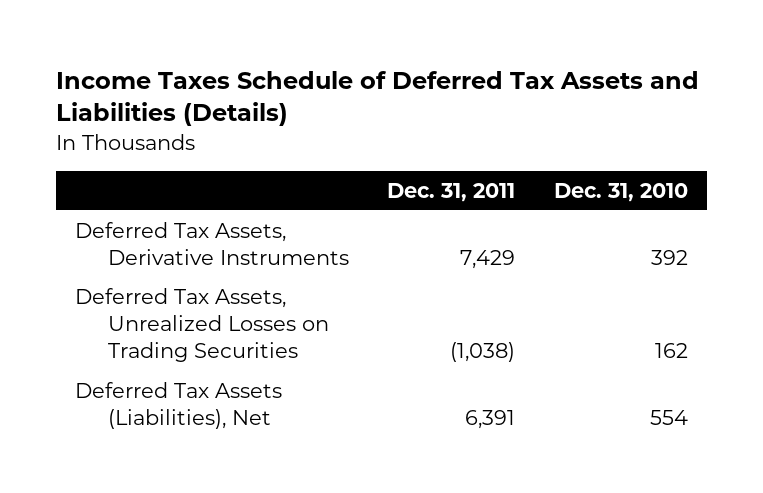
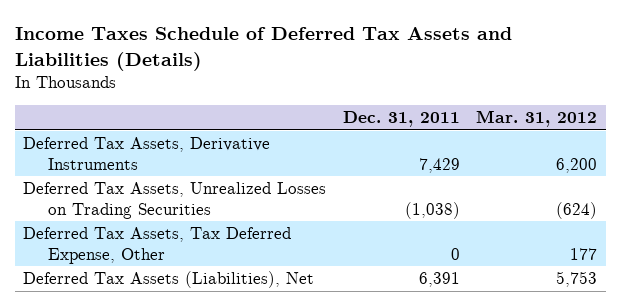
- | Dec. 31, 2011 | Dec. 31, 2010
+ | Dec. 31, 2011 | Mar. 31, 2012
+ Deferred Tax Assets, Tax Deferred Expense, Other | 0 | 177

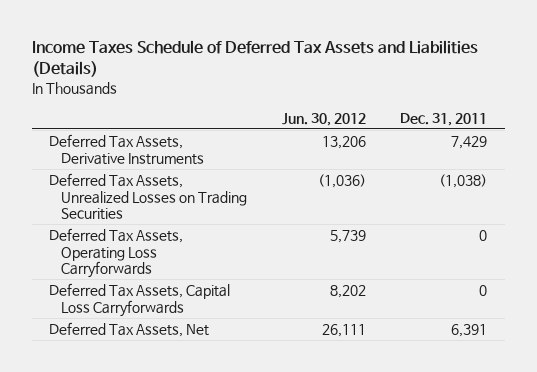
- | Dec. 31, 2011 | Mar. 31, 2012
+ | Jun. 30, 2012 | Dec. 31, 2011
- Deferred Tax Assets, Tax Deferred Expense, Other | 0 | 177
- Deferred Tax Assets (Liabilities), Net | 6,391 | 5,753
+ Deferred Tax Assets, Operating Loss Carryforwards | 5,739 | 0
+ Deferred Tax Assets, Capital Loss Carryforwards | 8,202 | 0
+ Deferred Tax Assets, Net | 26,111 | 6,391

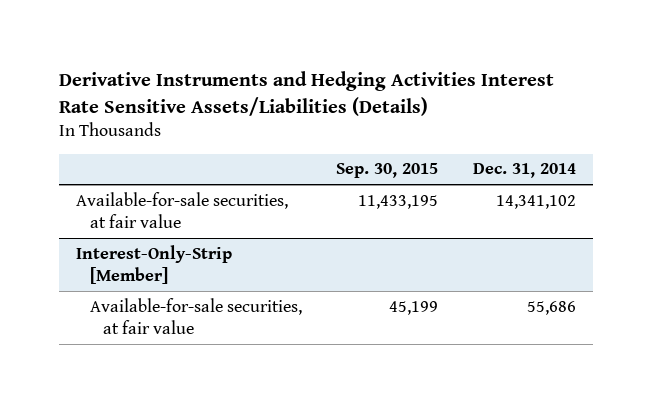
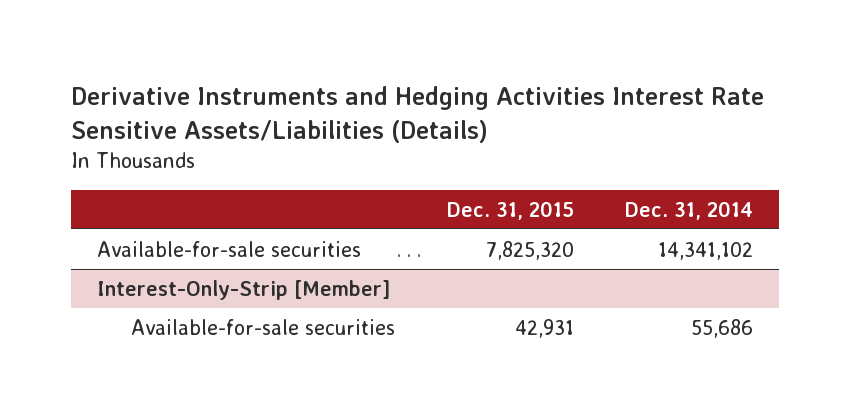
- | Sep. 30, 2015 | Dec. 31, 2014
+ | Dec. 31, 2015 | Dec. 31, 2014
- Available-for-sale securities, at fair value | 11,433,195 | 14,341,102
+ Available-for-sale securities | 7,825,320 | 14,341,102
@ Interest-Only-Strip [Member]
- Available-for-sale securities, at fair value | 45,199 | 55,686
+ Available-for-sale securities | 42,931 | 55,686

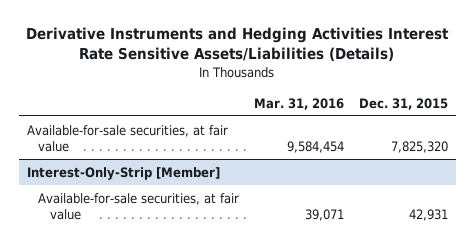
- | Dec. 31, 2015 | Dec. 31, 2014
+ | Mar. 31, 2016 | Dec. 31, 2015
- Available-for-sale securities | 7,825,320 | 14,341,102
+ Available-for-sale securities, at fair value | 9,584,454 | 7,825,320
@ Interest-Only-Strip [Member]
- Available-for-sale securities | 42,931 | 55,686
+ Available-for-sale securities, at fair value | 39,071 | 42,931

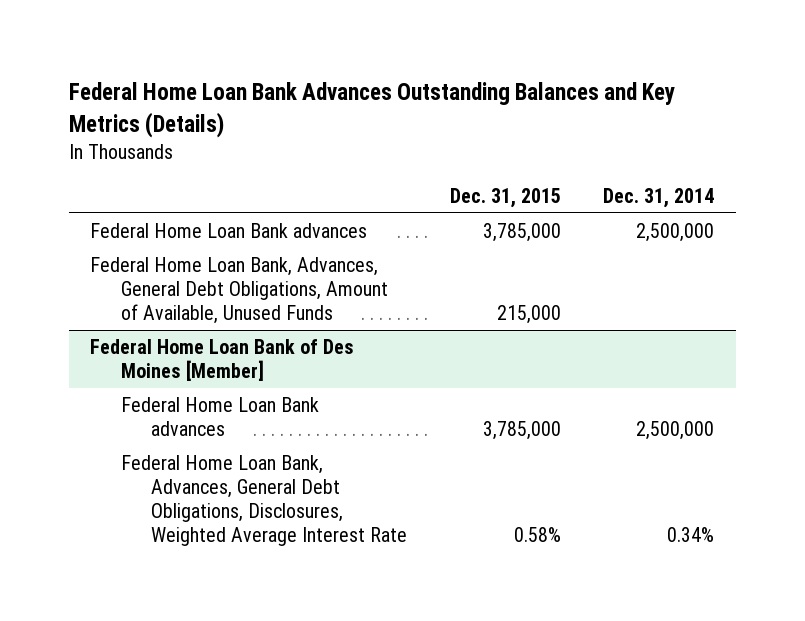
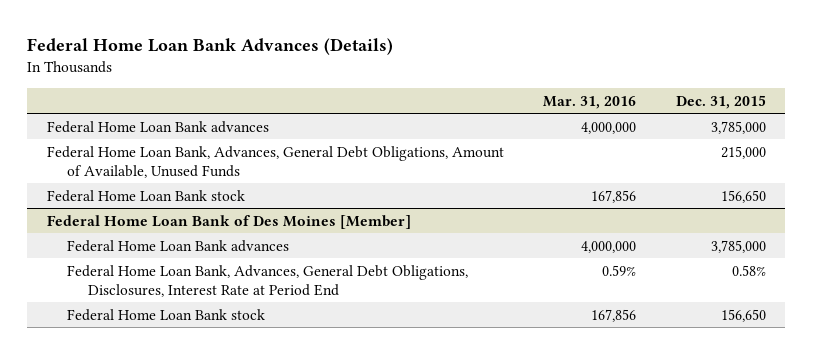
- Federal Home Loan Bank Advances Outstanding Balances and Key Metrics (Details)
+ Federal Home Loan Bank Advances (Details)
- | Dec. 31, 2015 | Dec. 31, 2014
+ | Mar. 31, 2016 | Dec. 31, 2015
+ Federal Home Loan Bank stock | 167,856 | 156,650
@ Federal Home Loan Bank of Des Moines [Member]
- Federal Home Loan Bank, Advances, General Debt Obligations, Disclosures, Weighted Average Interest Rate | 0.58% | 0.34%
+ Federal Home Loan Bank, Advances, General Debt Obligations, Disclosures, Interest Rate at Period End | 0.59% | 0.58%
+ Federal Home Loan Bank stock | 167,856 | 156,650

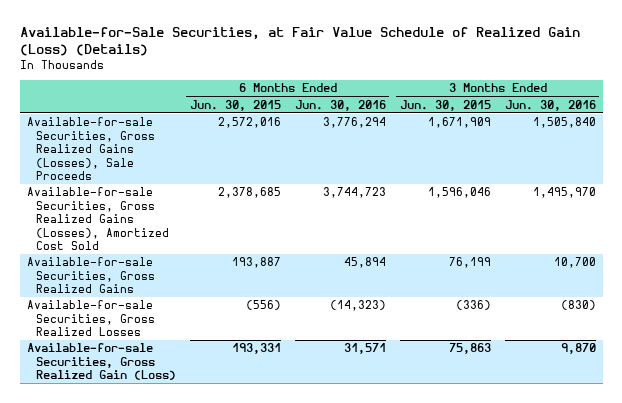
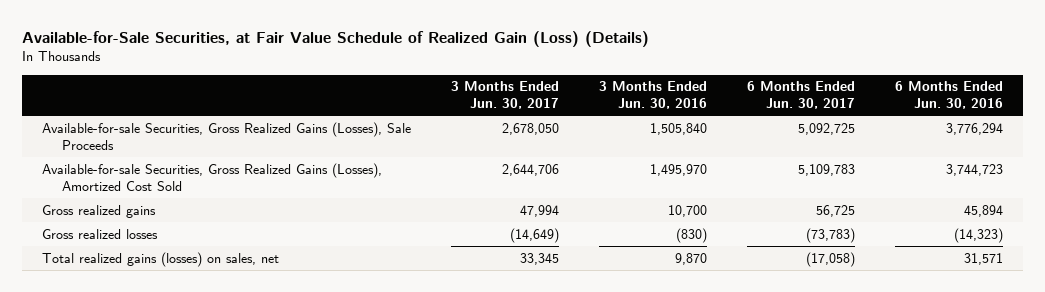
- | 6 Months Ended Jun. 30, 2015 | 6 Months Ended Jun. 30, 2016 | 3 Months Ended Jun. 30, 2015 | 3 Months Ended Jun. 30, 2016
+ | 3 Months Ended Jun. 30, 2017 | 3 Months Ended Jun. 30, 2016 | 6 Months Ended Jun. 30, 2017 | 6 Months Ended Jun. 30, 2016
- Available-for-sale Securities, Gross Realized Gains | 193,887 | 45,894 | 76,199 | 10,700
- Available-for-sale Securities, Gross Realized Losses | (556) | (14,323) | (336) | (830)
- Available-for-sale Securities, Gross Realized Gain (Loss) | 193,331 | 31,571 | 75,863 | 9,870
+ Gross realized gains | 47,994 | 10,700 | 56,725 | 45,894
+ Gross realized losses | (14,649) | (830) | (73,783) | (14,323)
+ Total realized gains (losses) on sales, net | 33,345 | 9,870 | (17,058) | 31,571

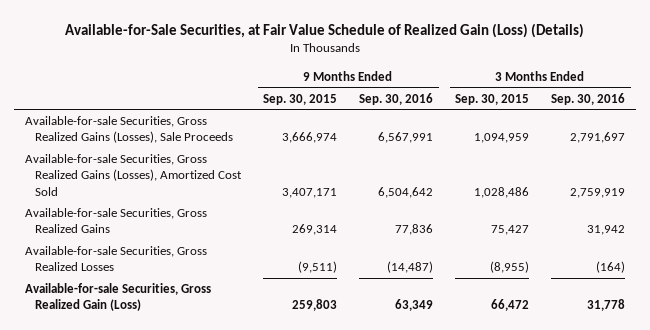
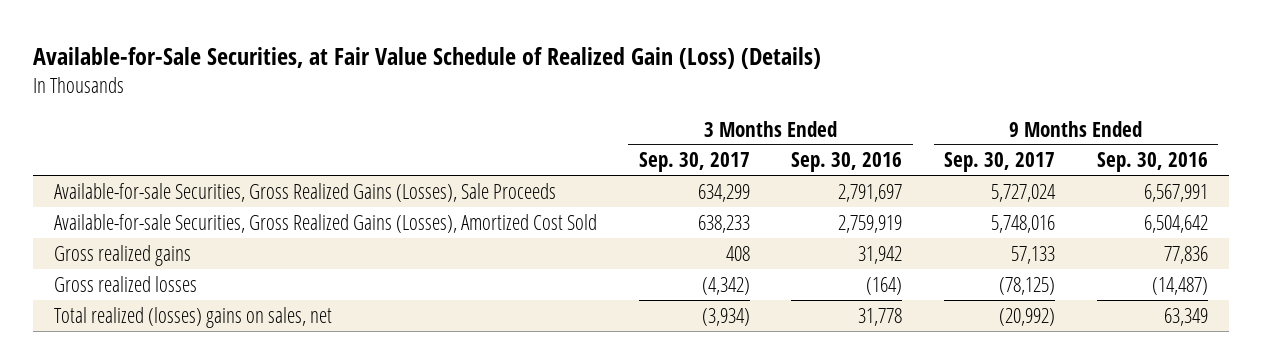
- | 9 Months Ended Sep. 30, 2015 | 9 Months Ended Sep. 30, 2016 | 3 Months Ended Sep. 30, 2015 | 3 Months Ended Sep. 30, 2016
+ | 3 Months Ended Sep. 30, 2017 | 3 Months Ended Sep. 30, 2016 | 9 Months Ended Sep. 30, 2017 | 9 Months Ended Sep. 30, 2016
- Available-for-sale Securities, Gross Realized Gains | 269,314 | 77,836 | 75,427 | 31,942
- Available-for-sale Securities, Gross Realized Losses | (9,511) | (14,487) | (8,955) | (164)
- Available-for-sale Securities, Gross Realized Gain (Loss) | 259,803 | 63,349 | 66,472 | 31,778
+ Gross realized gains | 408 | 31,942 | 57,133 | 77,836
+ Gross realized losses | (4,342) | (164) | (78,125) | (14,487)
+ Total realized (losses) gains on sales, net | (3,934) | 31,778 | (20,992) | 63,349

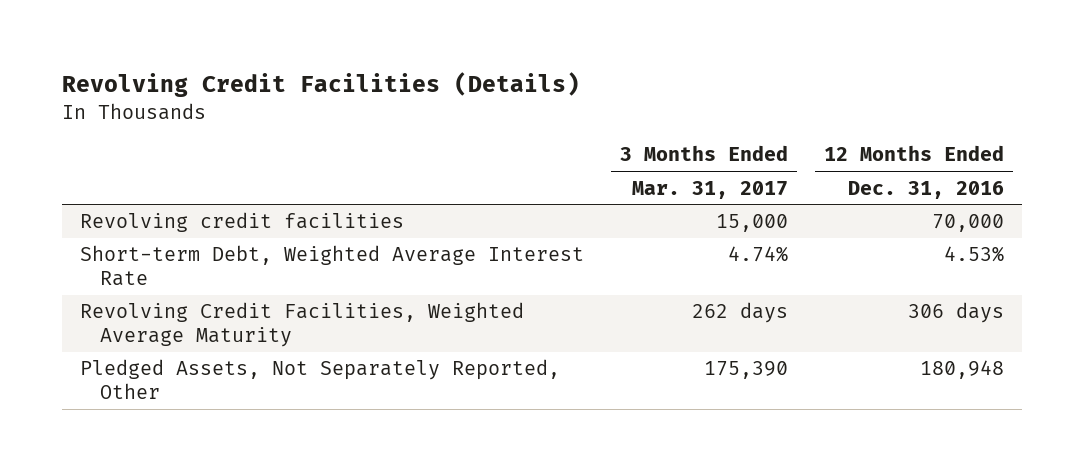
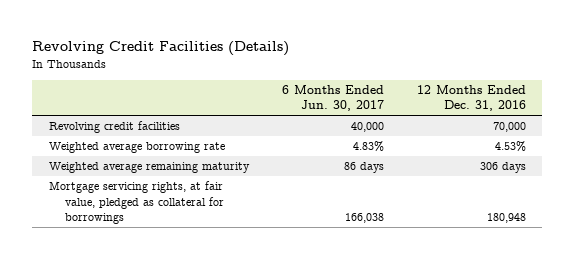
- | 3 Months Ended Mar. 31, 2017 | 12 Months Ended Dec. 31, 2016
+ | 6 Months Ended Jun. 30, 2017 | 12 Months Ended Dec. 31, 2016
- Short-term Debt, Weighted Average Interest Rate | 4.74% | 4.53%
- Revolving Credit Facilities, Weighted Average Maturity | 262 days | 306 days
- Pledged Assets, Not Separately Reported, Other | 175,390 | 180,948
+ Weighted average borrowing rate | 4.83% | 4.53%
+ Weighted average remaining maturity | 86 days | 306 days
+ Mortgage servicing rights, at fair value, pledged as collateral for borrowings | 166,038 | 180,948

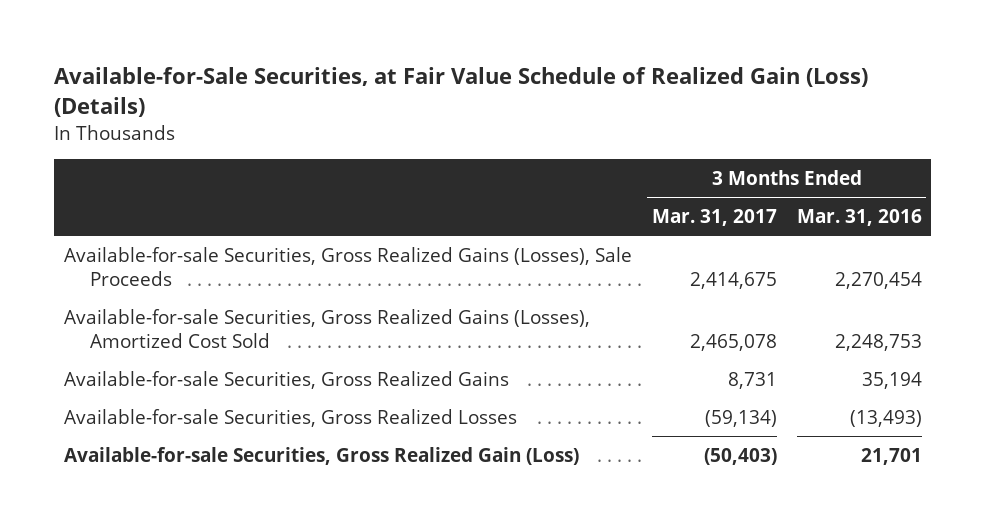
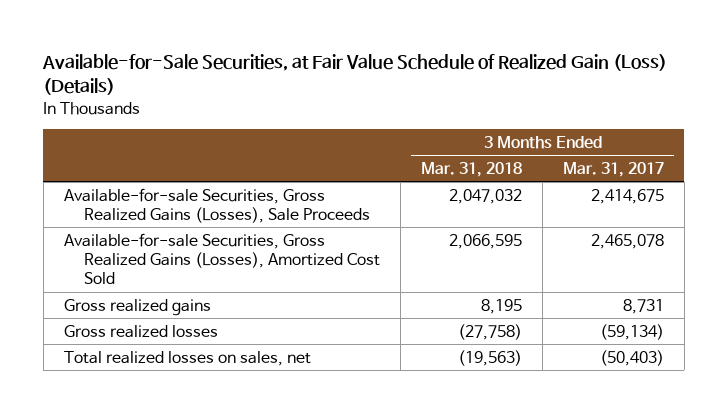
- | 3 Months Ended Mar. 31, 2017 | 3 Months Ended Mar. 31, 2016
+ | 3 Months Ended Mar. 31, 2018 | 3 Months Ended Mar. 31, 2017
- Available-for-sale Securities, Gross Realized Gains | 8,731 | 35,194
- Available-for-sale Securities, Gross Realized Losses | (59,134) | (13,493)
- Available-for-sale Securities, Gross Realized Gain (Loss) | (50,403) | 21,701
+ Gross realized gains | 8,195 | 8,731
+ Gross realized losses | (27,758) | (59,134)
+ Total realized losses on sales, net | (19,563) | (50,403)

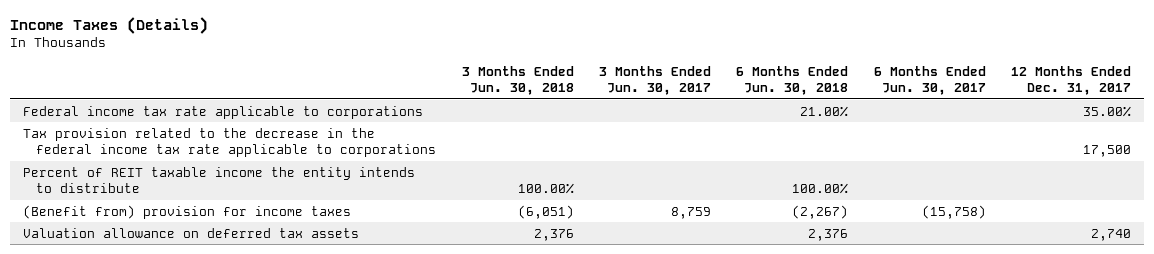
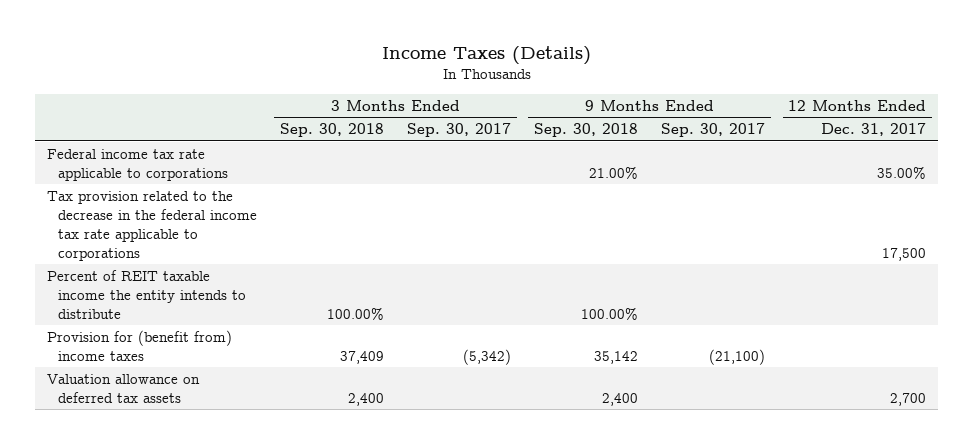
- | 3 Months Ended Jun. 30, 2018 | 3 Months Ended Jun. 30, 2017 | 6 Months Ended Jun. 30, 2018 | 6 Months Ended Jun. 30, 2017 | 12 Months Ended Dec. 31, 2017
+ | 3 Months Ended Sep. 30, 2018 | 3 Months Ended Sep. 30, 2017 | 9 Months Ended Sep. 30, 2018 | 9 Months Ended Sep. 30, 2017 | 12 Months Ended Dec. 31, 2017
- (Benefit from) provision for income taxes | (6,051) | 8,759 | (2,267) | (15,758) |
- Valuation allowance on deferred tax assets | 2,376 | | 2,376 | | 2,740
+ Provision for (benefit from) income taxes | 37,409 | (5,342) | 35,142 | (21,100) |
+ Valuation allowance on deferred tax assets | 2,400 | | 2,400 | | 2,700

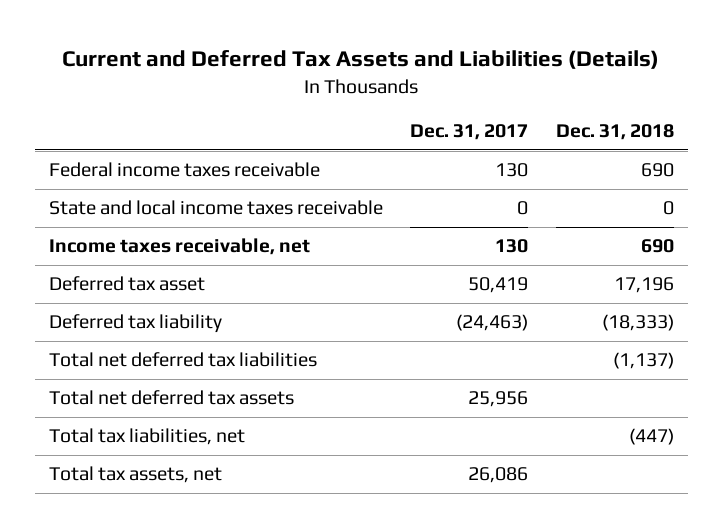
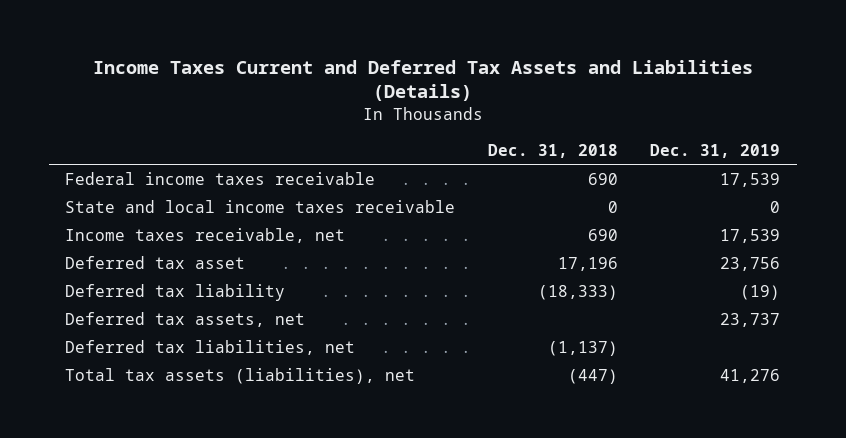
- Current and Deferred Tax Assets and Liabilities (Details)
+ Income Taxes Current and Deferred Tax Assets and Liabilities (Details)
- | Dec. 31, 2017 | Dec. 31, 2018
+ | Dec. 31, 2018 | Dec. 31, 2019
- Total net deferred tax liabilities | | (1,137)
- Total net deferred tax assets | 25,956 |
- Total tax liabilities, net | | (447)
- Total tax assets, net | 26,086 |
+ Deferred tax assets, net | | 23,737
+ Deferred tax liabilities, net | (1,137) |
+ Total tax assets (liabilities), net | (447) | 41,276

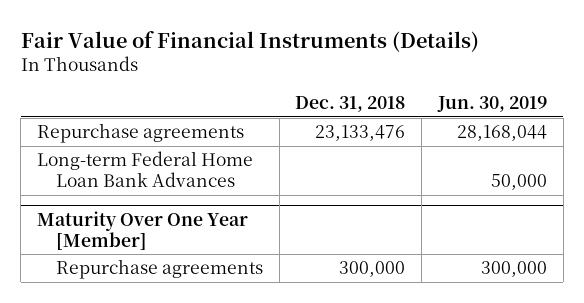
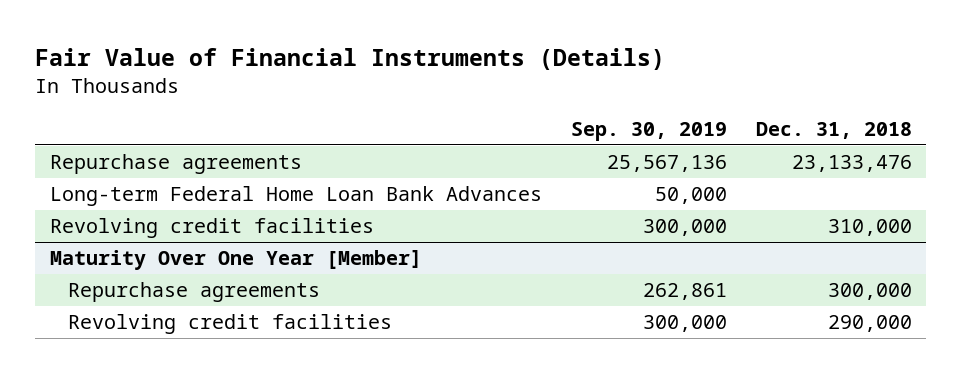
- | Dec. 31, 2018 | Jun. 30, 2019
+ | Sep. 30, 2019 | Dec. 31, 2018
+ Revolving credit facilities | 300,000 | 310,000
@ Maturity Over One Year [Member]
+ Revolving credit facilities | 300,000 | 290,000

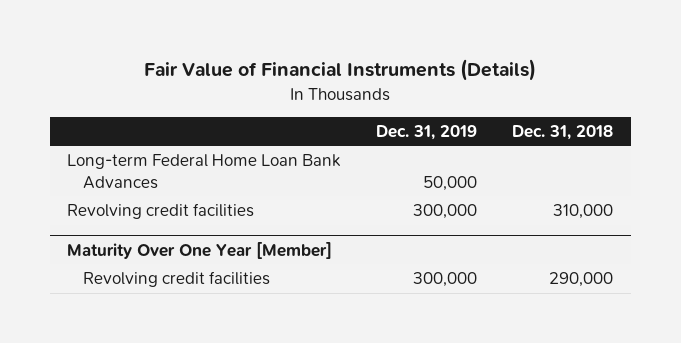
- | Sep. 30, 2019 | Dec. 31, 2018
+ | Dec. 31, 2019 | Dec. 31, 2018
- Repurchase agreements | 25,567,136 | 23,133,476
@ Maturity Over One Year [Member]
- Repurchase agreements | 262,861 | 300,000

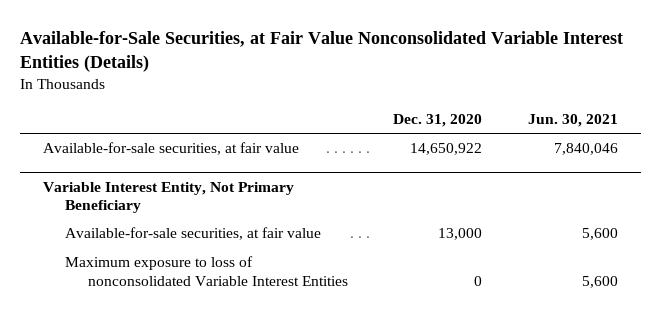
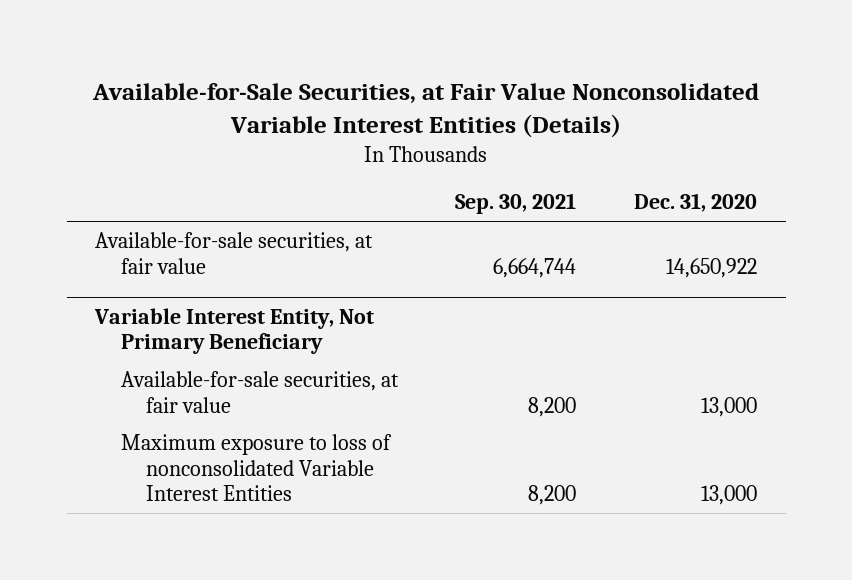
- | Dec. 31, 2020 | Jun. 30, 2021
+ | Sep. 30, 2021 | Dec. 31, 2020
@ Variable Interest Entity, Not Primary Beneficiary
- Maximum exposure to loss of nonconsolidated Variable Interest Entities | 0 | 5,600
+ Maximum exposure to loss of nonconsolidated Variable Interest Entities | 8,200 | 13,000

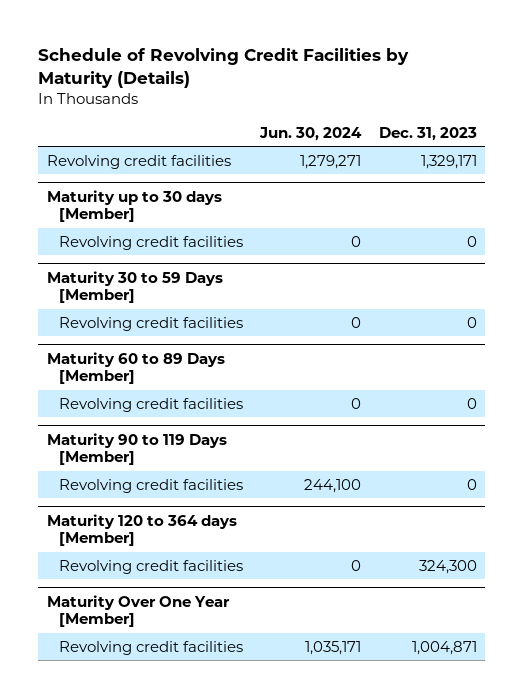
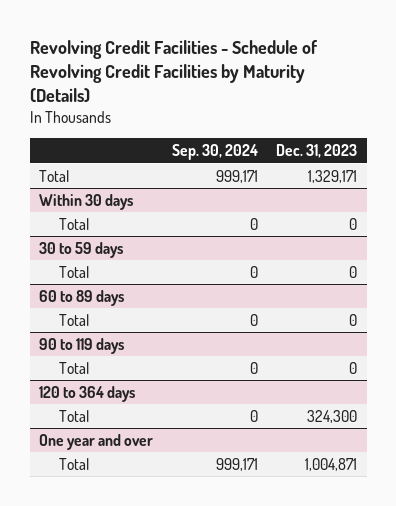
- Schedule of Revolving Credit Facilities by Maturity (Details)
+ Revolving Credit Facilities - Schedule of Revolving Credit Facilities by Maturity (Details)
- | Jun. 30, 2024 | Dec. 31, 2023
+ | Sep. 30, 2024 | Dec. 31, 2023
- Revolving credit facilities | 1,279,271 | 1,329,171
- Maturity up to 30 days [Member]
- Revolving credit facilities | 0 | 0
- Maturity 30 to 59 Days [Member]
- Revolving credit facilities | 0 | 0
- Maturity 60 to 89 Days [Member]
- Revolving credit facilities | 0 | 0
- Maturity 90 to 119 Days [Member]
- Revolving credit facilities | 244,100 | 0
- Maturity 120 to 364 days [Member]
- Revolving credit facilities | 0 | 324,300
- Maturity Over One Year [Member]
- Revolving credit facilities | 1,035,171 | 1,004,871
+ Total | 999,171 | 1,329,171
+ Within 30 days
+ Total | 0 | 0
+ 30 to 59 days
+ Total | 0 | 0
+ 60 to 89 days
+ Total | 0 | 0
+ 90 to 119 days
+ Total | 0 | 0
+ 120 to 364 days
+ Total | 0 | 324,300
+ One year and over
+ Total | 999,171 | 1,004,871

